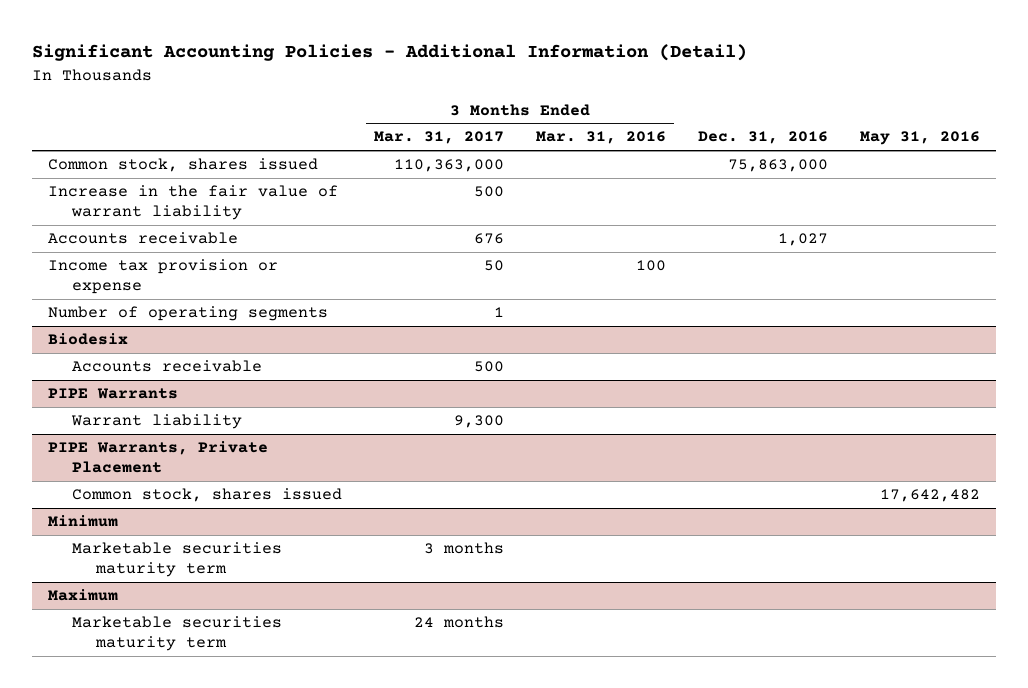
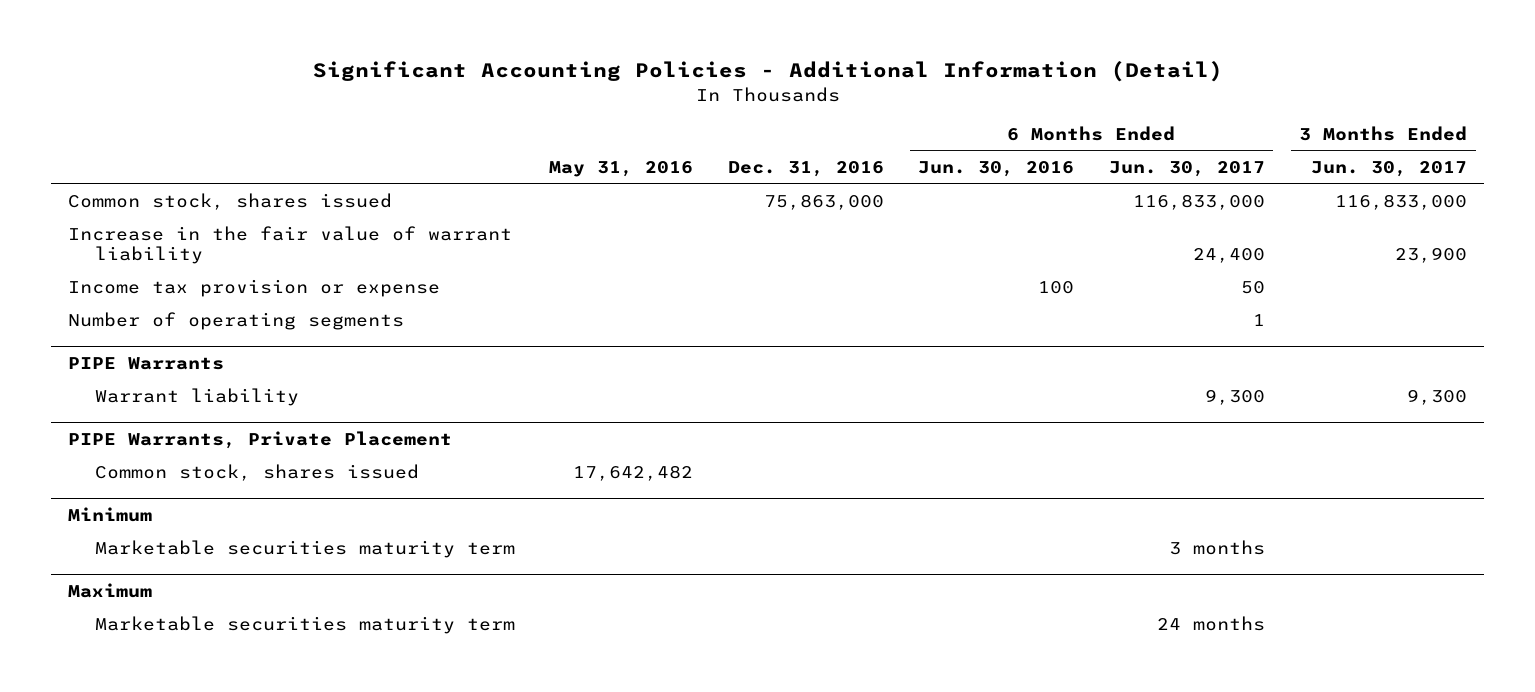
- | 3 Months Ended Mar. 31, 2017 | 3 Months Ended Mar. 31, 2016 | Dec. 31, 2016 | May 31, 2016
+ | May 31, 2016 | Dec. 31, 2016 | 6 Months Ended Jun. 30, 2016 | 6 Months Ended Jun. 30, 2017 | 3 Months Ended Jun. 30, 2017
- Accounts receivable | 676 | | 1,027 |
- Biodesix
- Accounts receivable | 500 | | |

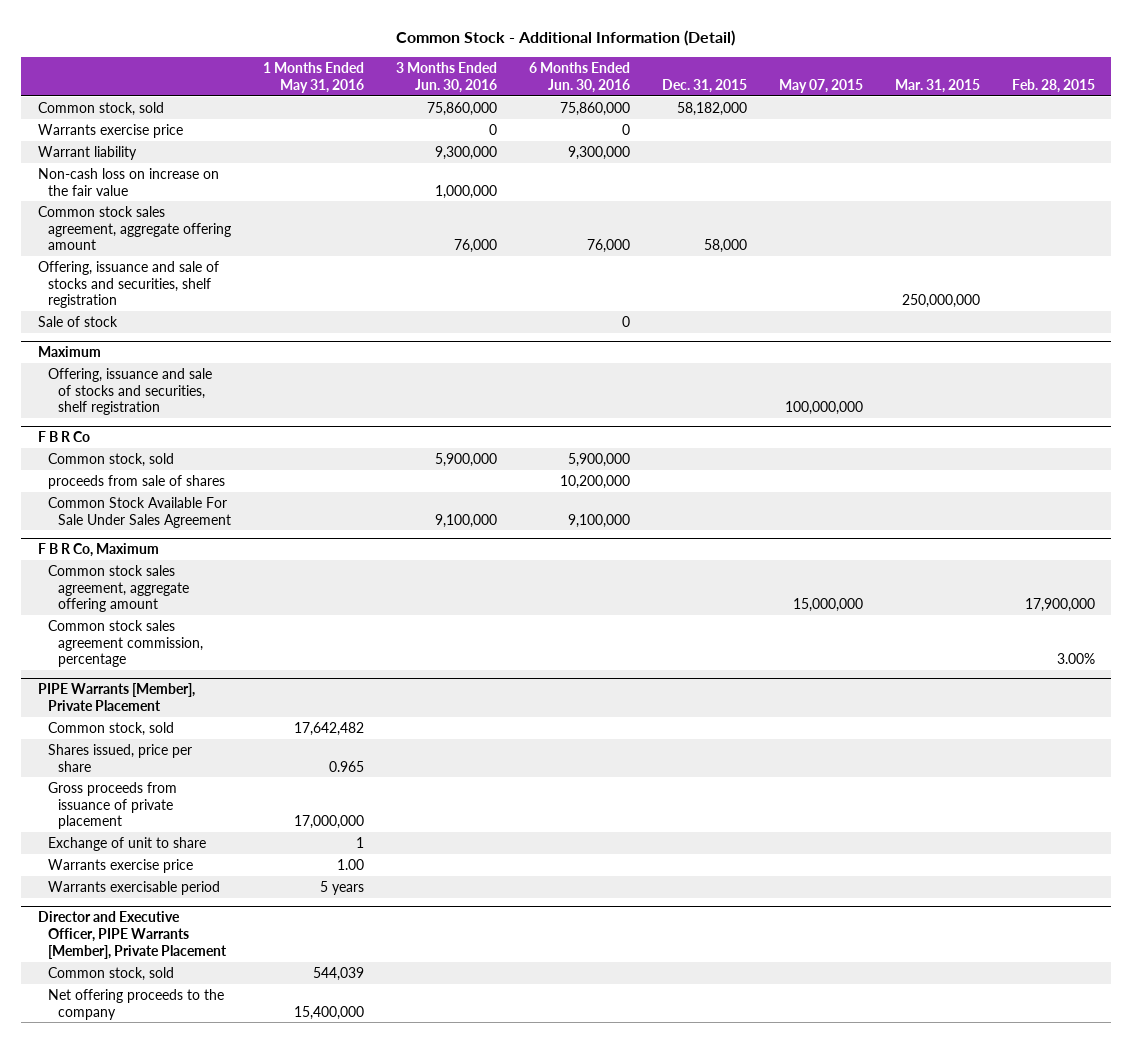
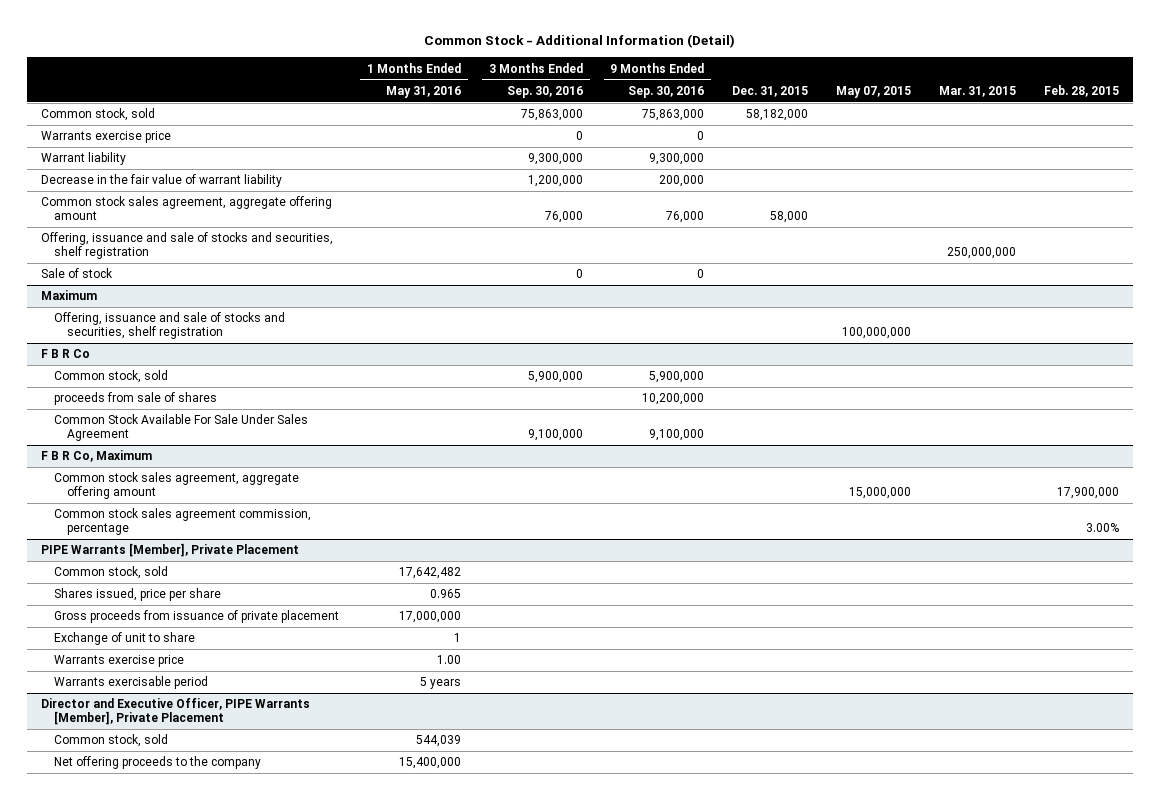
- | 1 Months Ended May 31, 2016 | 3 Months Ended Jun. 30, 2016 | 6 Months Ended Jun. 30, 2016 | Dec. 31, 2015 | May 07, 2015 | Mar. 31, 2015 | Feb. 28, 2015
+ | 1 Months Ended May 31, 2016 | 3 Months Ended Sep. 30, 2016 | 9 Months Ended Sep. 30, 2016 | Dec. 31, 2015 | May 07, 2015 | Mar. 31, 2015 | Feb. 28, 2015
- Non-cash loss on increase on the fair value | | 1,000,000 | | | | |
+ Decrease in the fair value of warrant liability | | 1,200,000 | 200,000 | | | |

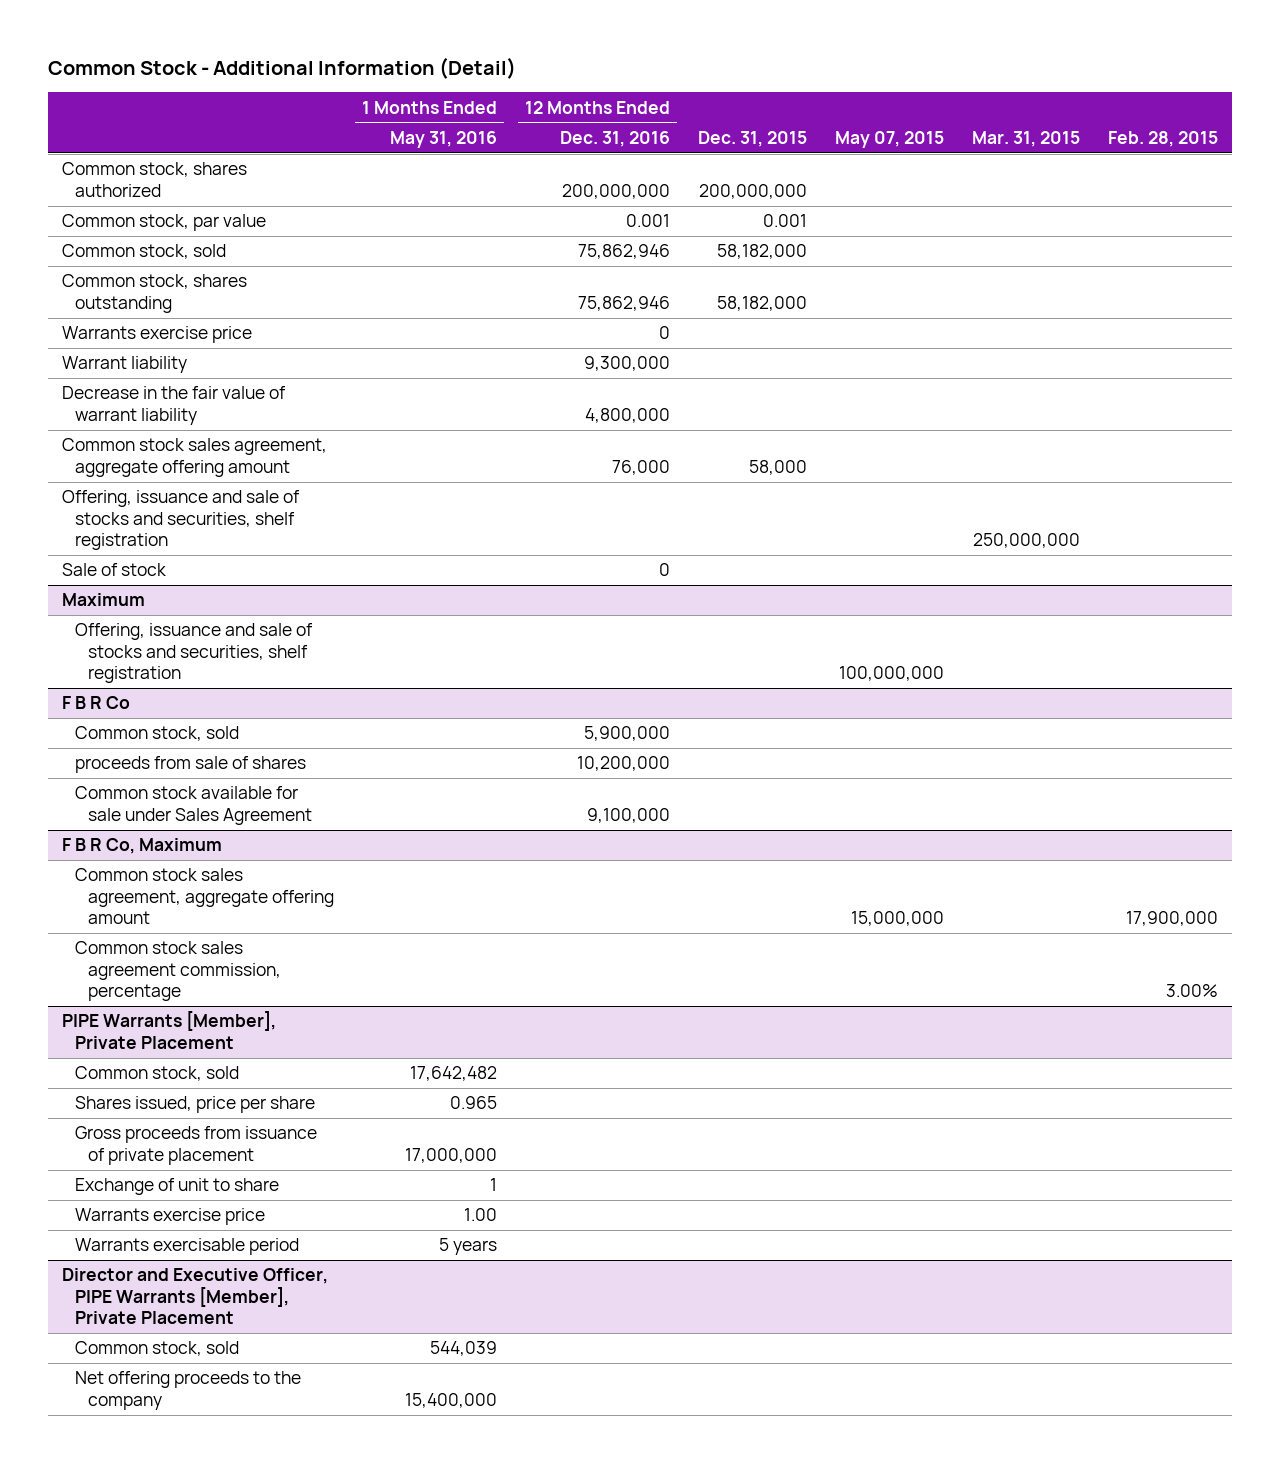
- | 1 Months Ended May 31, 2016 | 3 Months Ended Sep. 30, 2016 | 9 Months Ended Sep. 30, 2016 | Dec. 31, 2015 | May 07, 2015 | Mar. 31, 2015 | Feb. 28, 2015
+ | 1 Months Ended May 31, 2016 | 12 Months Ended Dec. 31, 2016 | Dec. 31, 2015 | May 07, 2015 | Mar. 31, 2015 | Feb. 28, 2015
+ Common stock, shares authorized | | 200,000,000 | 200,000,000 | | |
+ Common stock, par value | | 0.001 | 0.001 | | |
+ Common stock, shares outstanding | | 75,862,946 | 58,182,000 | | |
@ F B R Co
- Common Stock Available For Sale Under Sales Agreement | | 9,100,000 | 9,100,000 | | | |
+ Common stock available for sale under Sales Agreement | | 9,100,000 | | | |

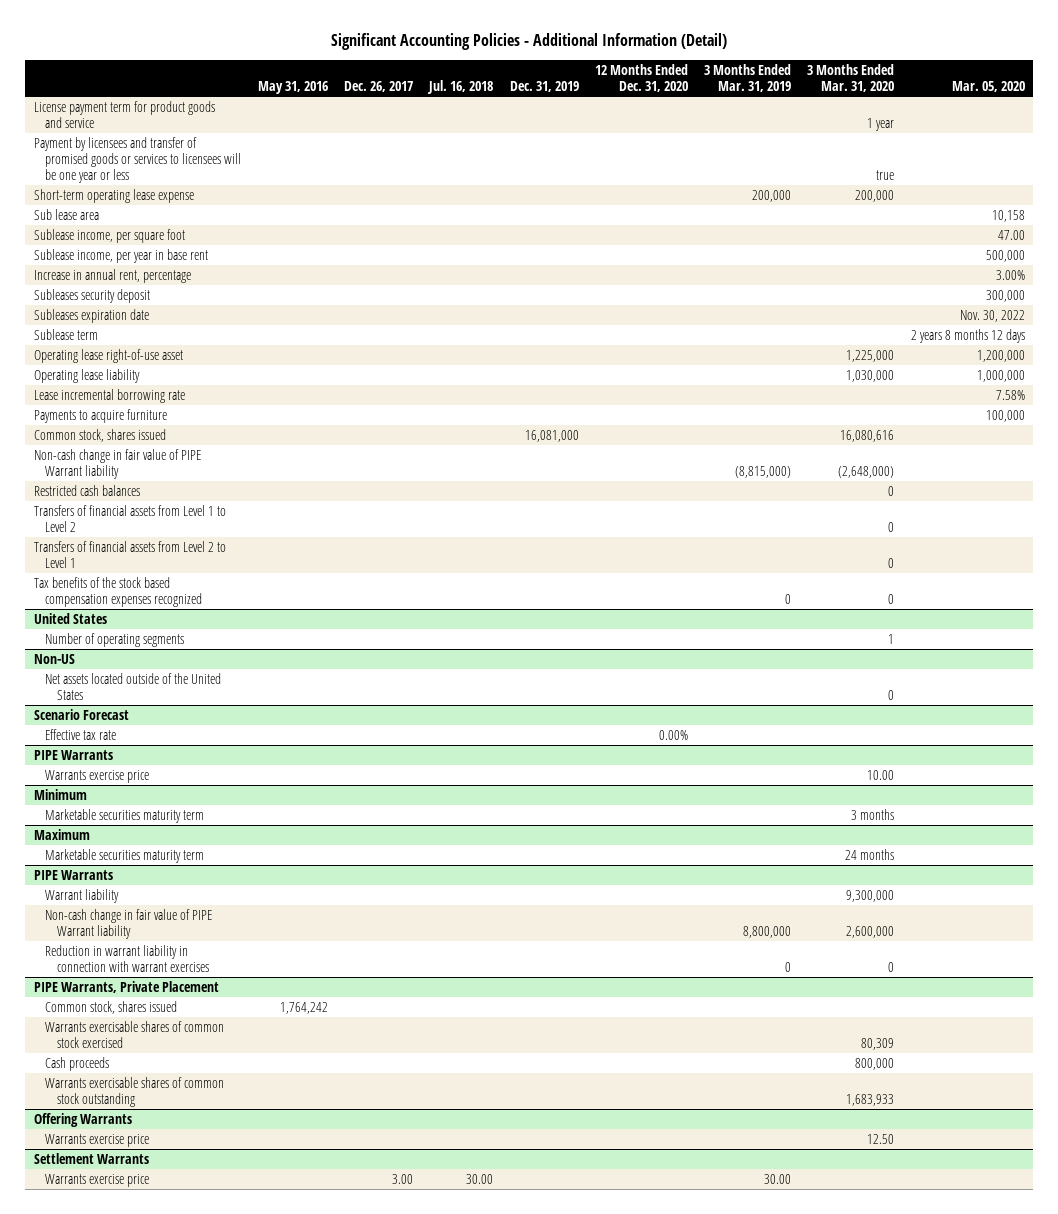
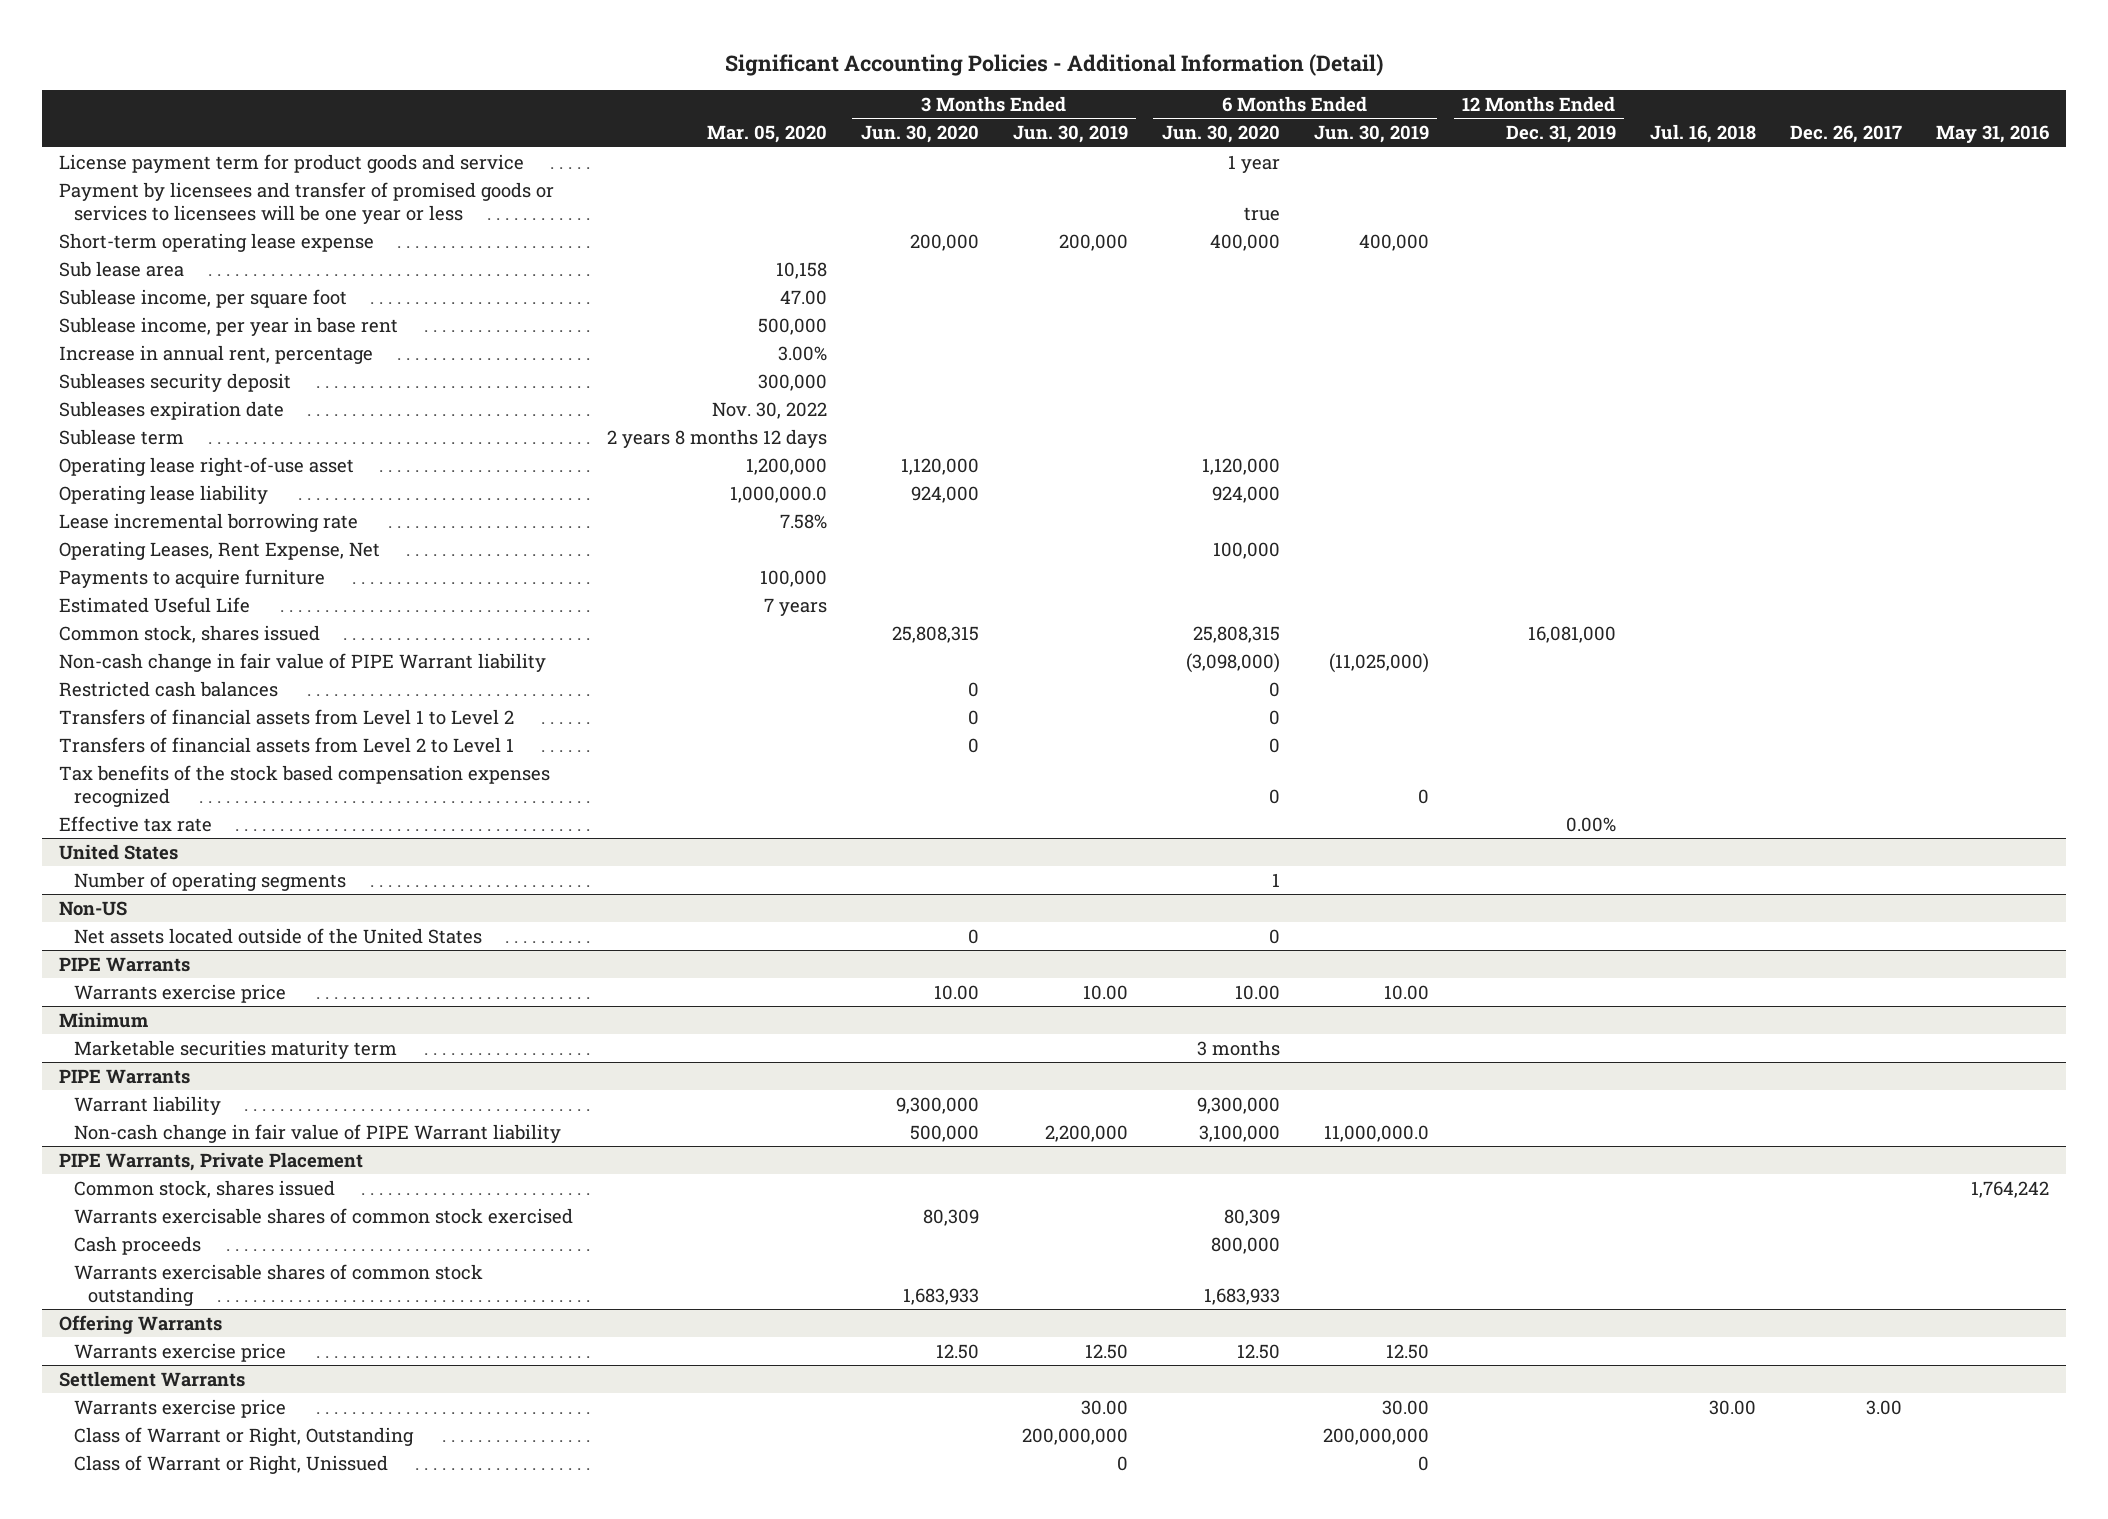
- | May 31, 2016 | Dec. 26, 2017 | Jul. 16, 2018 | Dec. 31, 2019 | 12 Months Ended Dec. 31, 2020 | 3 Months Ended Mar. 31, 2019 | 3 Months Ended Mar. 31, 2020 | Mar. 05, 2020
+ | Mar. 05, 2020 | 3 Months Ended Jun. 30, 2020 | 3 Months Ended Jun. 30, 2019 | 6 Months Ended Jun. 30, 2020 | 6 Months Ended Jun. 30, 2019 | 12 Months Ended Dec. 31, 2019 | Jul. 16, 2018 | Dec. 26, 2017 | May 31, 2016
- Operating lease liability | | | | | | | 1,030,000 | 1,000,000
+ Operating lease liability | 1,000,000.0 | 924,000 | | 924,000 | | | | |
+ Operating Leases, Rent Expense, Net | | | | 100,000 | | | | |
+ Estimated Useful Life | 7 years | | | | | | | |
+ Effective tax rate | | | | | | 0.00% | | |
- Scenario Forecast
- Effective tax rate | | | | | 0.00% | | |
- Maximum
- Marketable securities maturity term | | | | | | | 24 months |
@ PIPE Warrants
- Reduction in warrant liability in connection with warrant exercises | | | | | | 0 | 0 |
@ Settlement Warrants
+ Class of Warrant or Right, Outstanding | | | 200,000,000 | | 200,000,000 | | | |
+ Class of Warrant or Right, Unissued | | | 0 | | 0 | | | |

